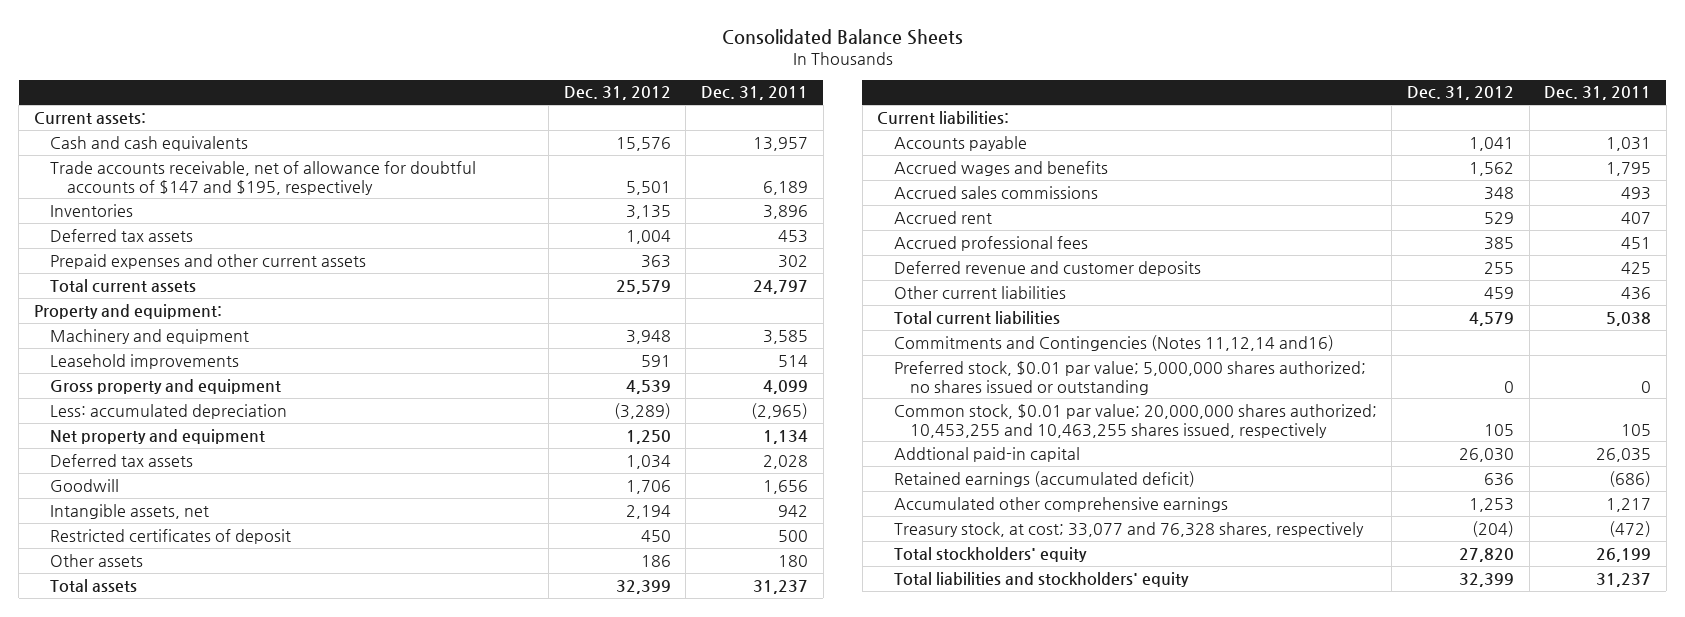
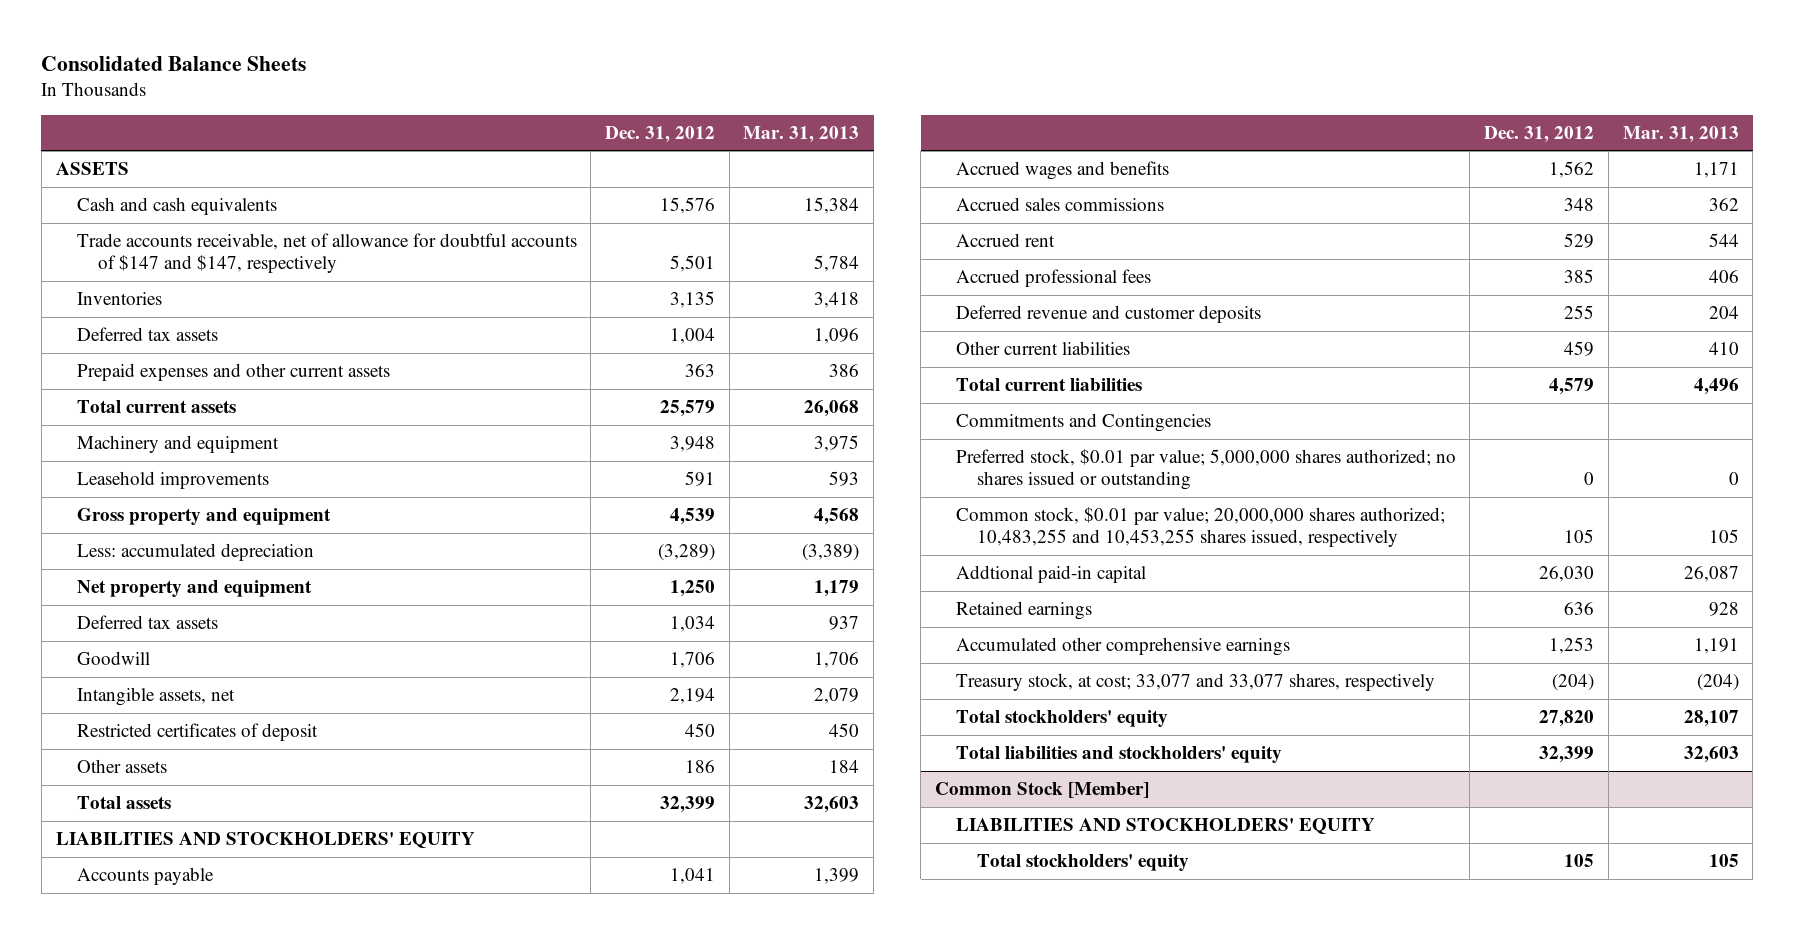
- | Dec. 31, 2012 | Dec. 31, 2011
+ | Dec. 31, 2012 | Mar. 31, 2013
- Current assets:
+ ASSETS
- Trade accounts receivable, net of allowance for doubtful accounts of $147 and $195, respectively | 5,501 | 6,189
+ Trade accounts receivable, net of allowance for doubtful accounts of $147 and $147, respectively | 5,501 | 5,784
- Property and equipment:
- Current liabilities:
+ LIABILITIES AND STOCKHOLDERS' EQUITY
- Commitments and Contingencies (Notes 11,12,14 and16)
+ Commitments and Contingencies
- Common stock, $0.01 par value; 20,000,000 shares authorized; 10,453,255 and 10,463,255 shares issued, respectively | 105 | 105
+ Common stock, $0.01 par value; 20,000,000 shares authorized; 10,483,255 and 10,453,255 shares issued, respectively | 105 | 105
- Retained earnings (accumulated deficit) | 636 | (686)
+ Retained earnings | 636 | 928
- Treasury stock, at cost; 33,077 and 76,328 shares, respectively | (204) | (472)
+ Treasury stock, at cost; 33,077 and 33,077 shares, respectively | (204) | (204)
+ Common Stock [Member]
+ LIABILITIES AND STOCKHOLDERS' EQUITY
+ Total stockholders' equity | 105 | 105

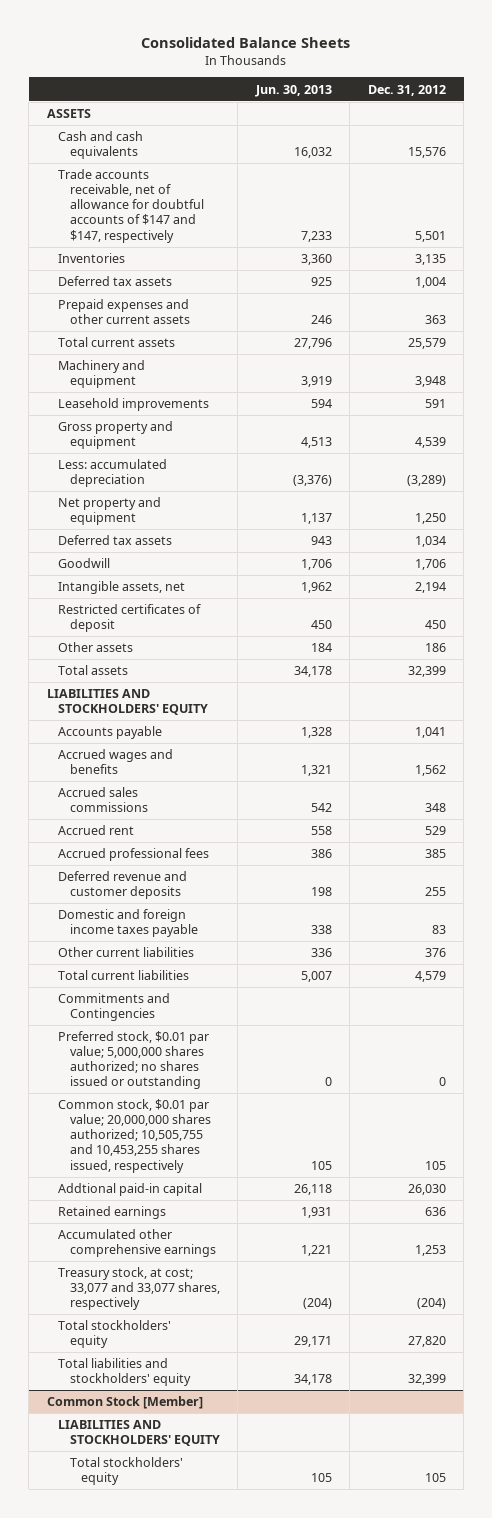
- | Dec. 31, 2012 | Mar. 31, 2013
+ | Jun. 30, 2013 | Dec. 31, 2012
- Other current liabilities | 459 | 410
+ Domestic and foreign income taxes payable | 338 | 83
+ Other current liabilities | 336 | 376
- Common stock, $0.01 par value; 20,000,000 shares authorized; 10,483,255 and 10,453,255 shares issued, respectively | 105 | 105
+ Common stock, $0.01 par value; 20,000,000 shares authorized; 10,505,755 and 10,453,255 shares issued, respectively | 105 | 105

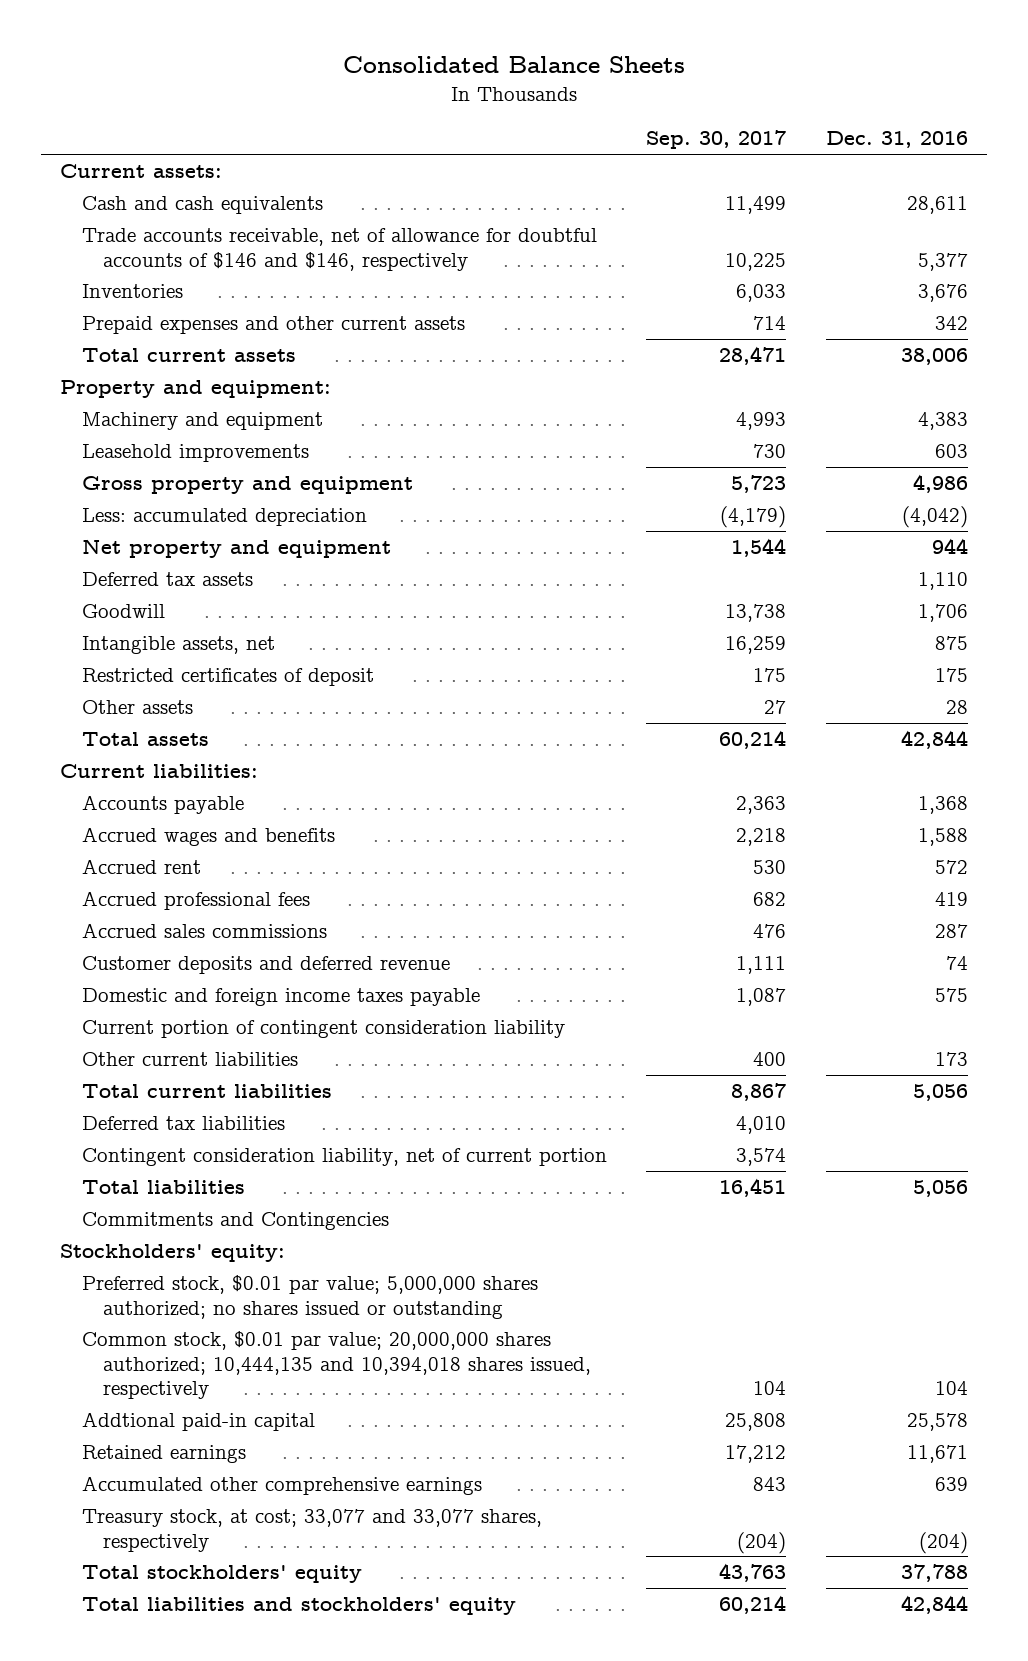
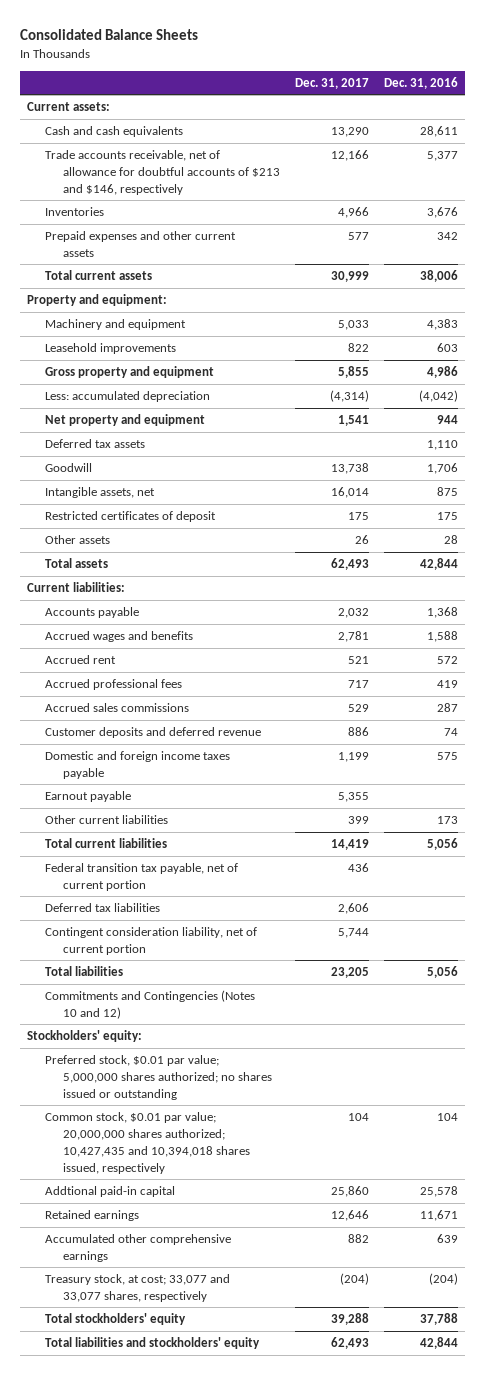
- | Sep. 30, 2017 | Dec. 31, 2016
+ | Dec. 31, 2017 | Dec. 31, 2016
- Trade accounts receivable, net of allowance for doubtful accounts of $146 and $146, respectively | 10,225 | 5,377
+ Trade accounts receivable, net of allowance for doubtful accounts of $213 and $146, respectively | 12,166 | 5,377
- Current portion of contingent consideration liability
+ Earnout payable | 5,355 |
+ Federal transition tax payable, net of current portion | 436 |
- Commitments and Contingencies
+ Commitments and Contingencies (Notes 10 and 12)
- Common stock, $0.01 par value; 20,000,000 shares authorized; 10,444,135 and 10,394,018 shares issued, respectively | 104 | 104
+ Common stock, $0.01 par value; 20,000,000 shares authorized; 10,427,435 and 10,394,018 shares issued, respectively | 104 | 104

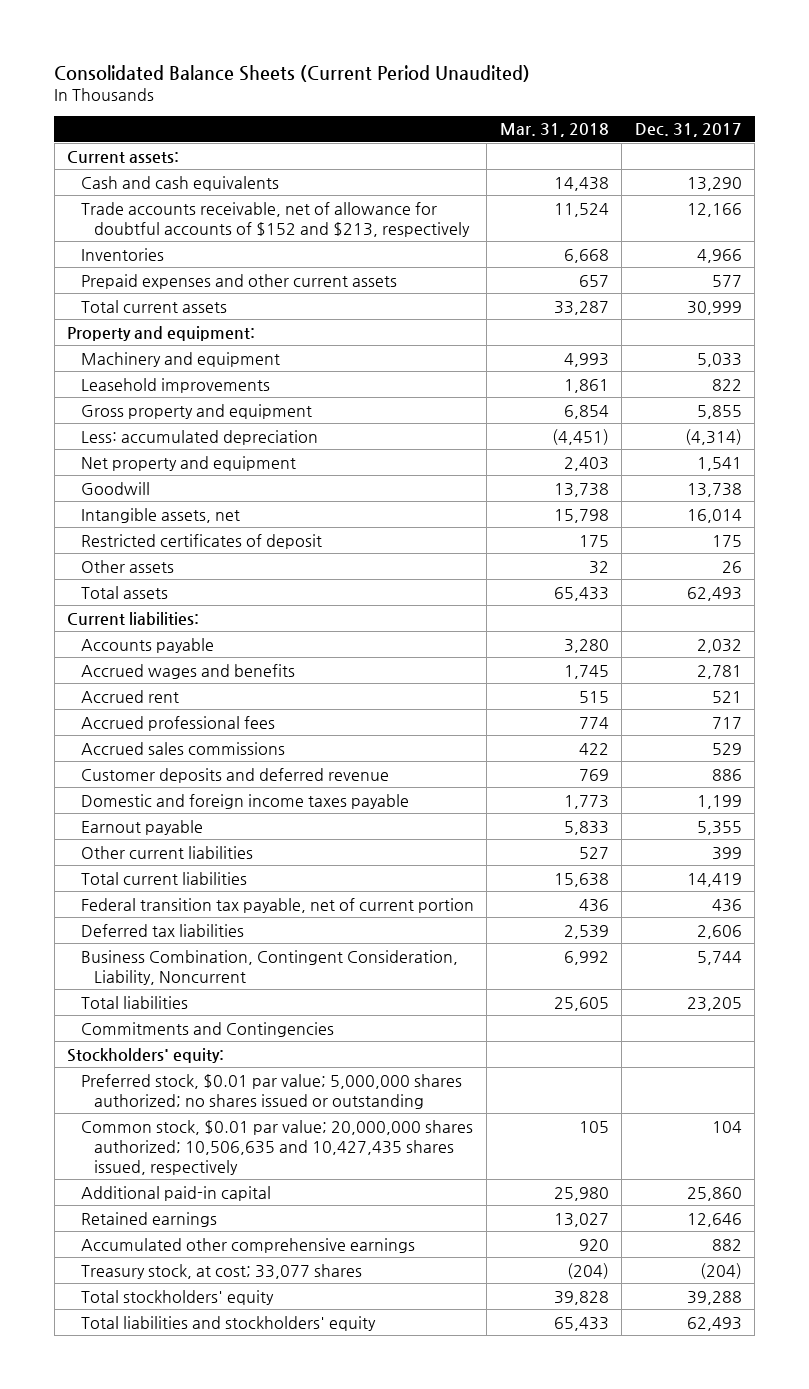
- Consolidated Balance Sheets
+ Consolidated Balance Sheets (Current Period Unaudited)
- | Dec. 31, 2017 | Dec. 31, 2016
+ | Mar. 31, 2018 | Dec. 31, 2017
- Trade accounts receivable, net of allowance for doubtful accounts of $213 and $146, respectively | 12,166 | 5,377
+ Trade accounts receivable, net of allowance for doubtful accounts of $152 and $213, respectively | 11,524 | 12,166
- Deferred tax assets | | 1,110
- Contingent consideration liability, net of current portion | 5,744 |
+ Business Combination, Contingent Consideration, Liability, Noncurrent | 6,992 | 5,744
- Commitments and Contingencies (Notes 10 and 12)
+ Commitments and Contingencies
- Common stock, $0.01 par value; 20,000,000 shares authorized; 10,427,435 and 10,394,018 shares issued, respectively | 104 | 104
- Addtional paid-in capital | 25,860 | 25,578
+ Common stock, $0.01 par value; 20,000,000 shares authorized; 10,506,635 and 10,427,435 shares issued, respectively | 105 | 104
+ Additional paid-in capital | 25,980 | 25,860
- Treasury stock, at cost; 33,077 and 33,077 shares, respectively | (204) | (204)
+ Treasury stock, at cost; 33,077 shares | (204) | (204)

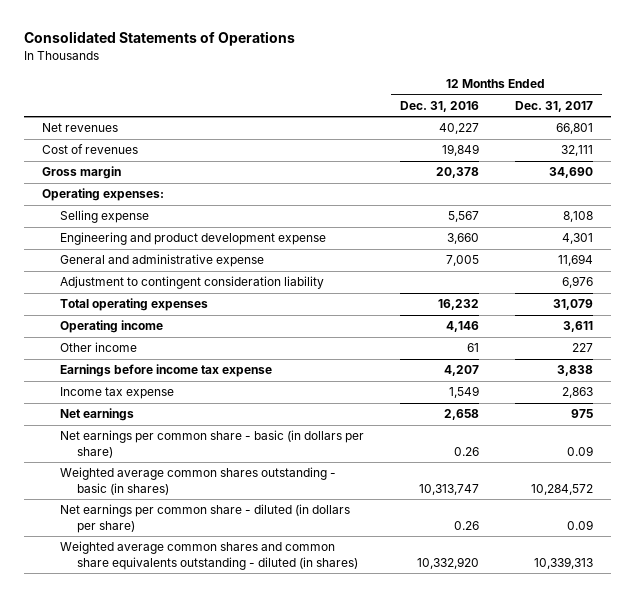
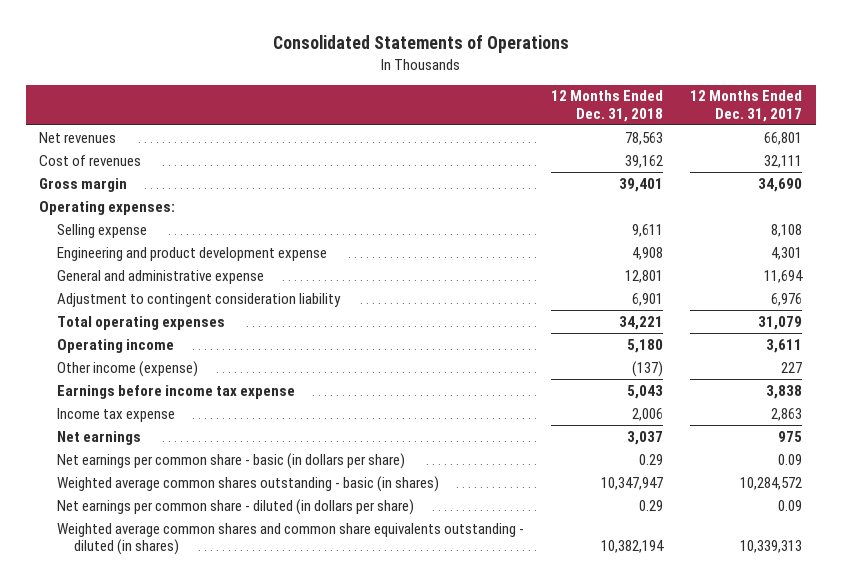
- | 12 Months Ended Dec. 31, 2016 | 12 Months Ended Dec. 31, 2017
+ | 12 Months Ended Dec. 31, 2018 | 12 Months Ended Dec. 31, 2017
- Other income | 61 | 227
+ Other income (expense) | (137) | 227

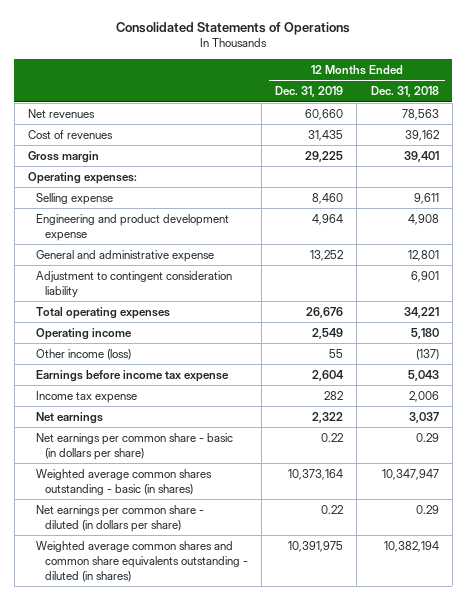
- | 12 Months Ended Dec. 31, 2018 | 12 Months Ended Dec. 31, 2017
+ | 12 Months Ended Dec. 31, 2019 | 12 Months Ended Dec. 31, 2018
- Other income (expense) | (137) | 227
+ Other income (loss) | 55 | (137)

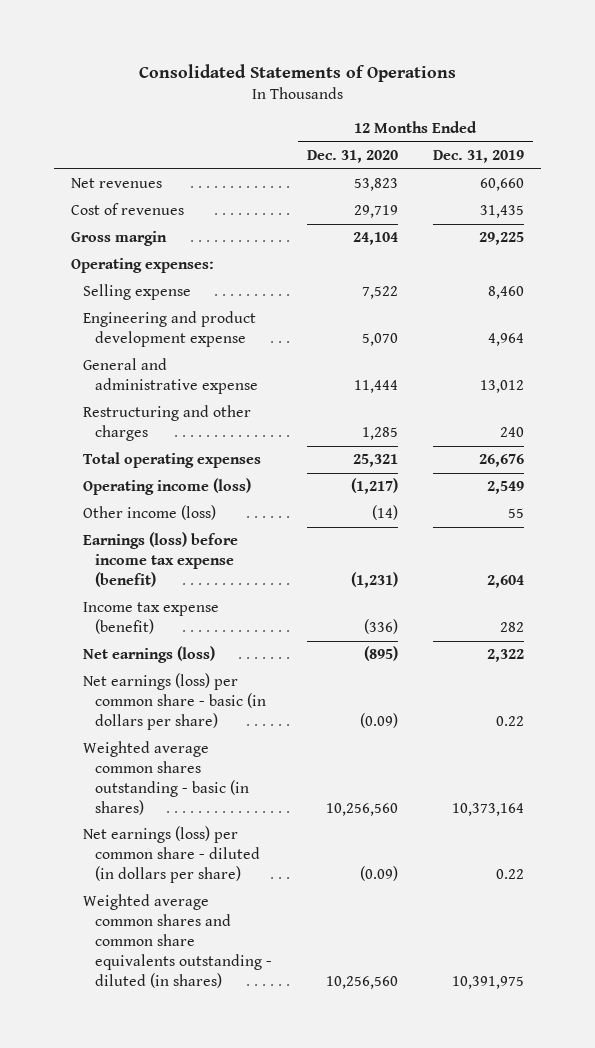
- | 12 Months Ended Dec. 31, 2019 | 12 Months Ended Dec. 31, 2018
+ | 12 Months Ended Dec. 31, 2020 | 12 Months Ended Dec. 31, 2019
- General and administrative expense | 13,252 | 12,801
- Adjustment to contingent consideration liability | | 6,901
+ General and administrative expense | 11,444 | 13,012
+ Restructuring and other charges | 1,285 | 240
- Operating income | 2,549 | 5,180
+ Operating income (loss) | (1,217) | 2,549
- Earnings before income tax expense | 2,604 | 5,043
- Income tax expense | 282 | 2,006
- Net earnings | 2,322 | 3,037
- Net earnings per common share - basic (in dollars per share) | 0.22 | 0.29
+ Earnings (loss) before income tax expense (benefit) | (1,231) | 2,604
+ Income tax expense (benefit) | (336) | 282
+ Net earnings (loss) | (895) | 2,322
+ Net earnings (loss) per common share - basic (in dollars per share) | (0.09) | 0.22
- Net earnings per common share - diluted (in dollars per share) | 0.22 | 0.29
+ Net earnings (loss) per common share - diluted (in dollars per share) | (0.09) | 0.22

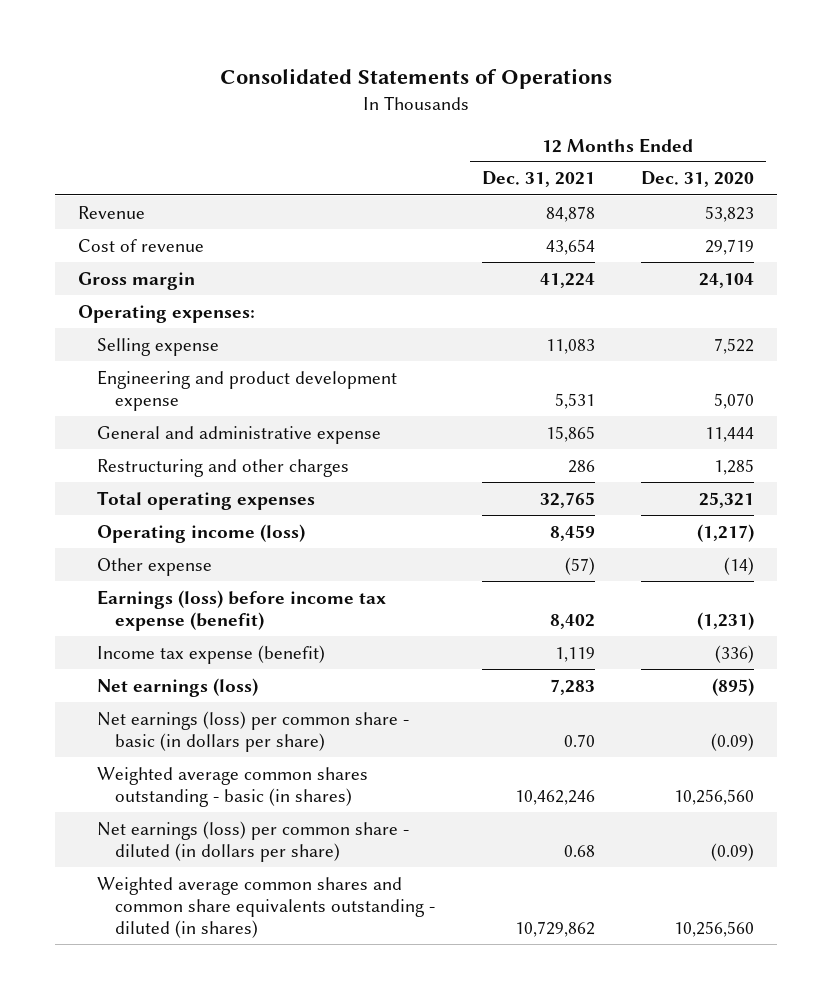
- | 12 Months Ended Dec. 31, 2020 | 12 Months Ended Dec. 31, 2019
+ | 12 Months Ended Dec. 31, 2021 | 12 Months Ended Dec. 31, 2020
- Net revenues | 53,823 | 60,660
- Cost of revenues | 29,719 | 31,435
+ Revenue | 84,878 | 53,823
+ Cost of revenue | 43,654 | 29,719
- Other income (loss) | (14) | 55
+ Other expense | (57) | (14)

